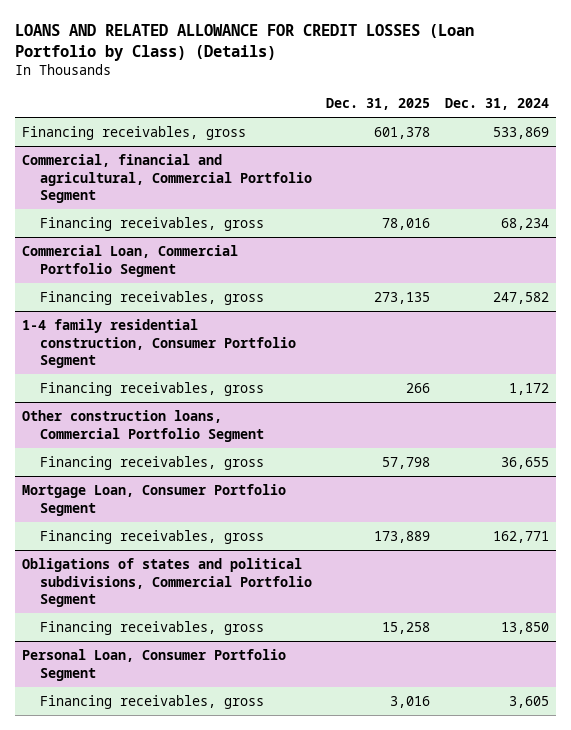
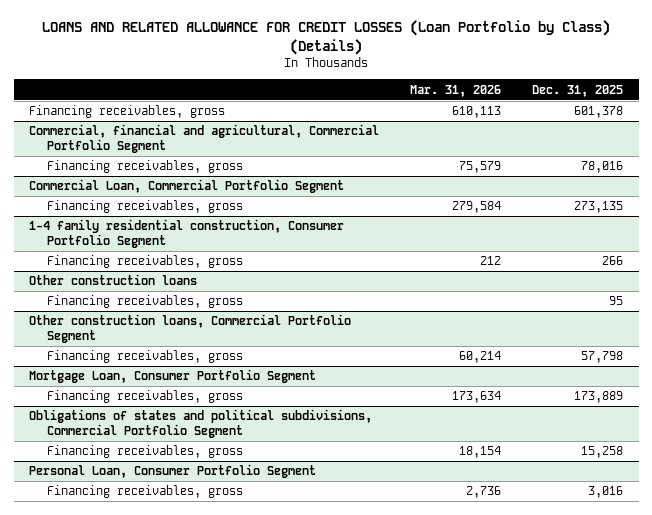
- | Dec. 31, 2025 | Dec. 31, 2024
+ | Mar. 31, 2026 | Dec. 31, 2025
+ Other construction loans
+ Financing receivables, gross | | 95

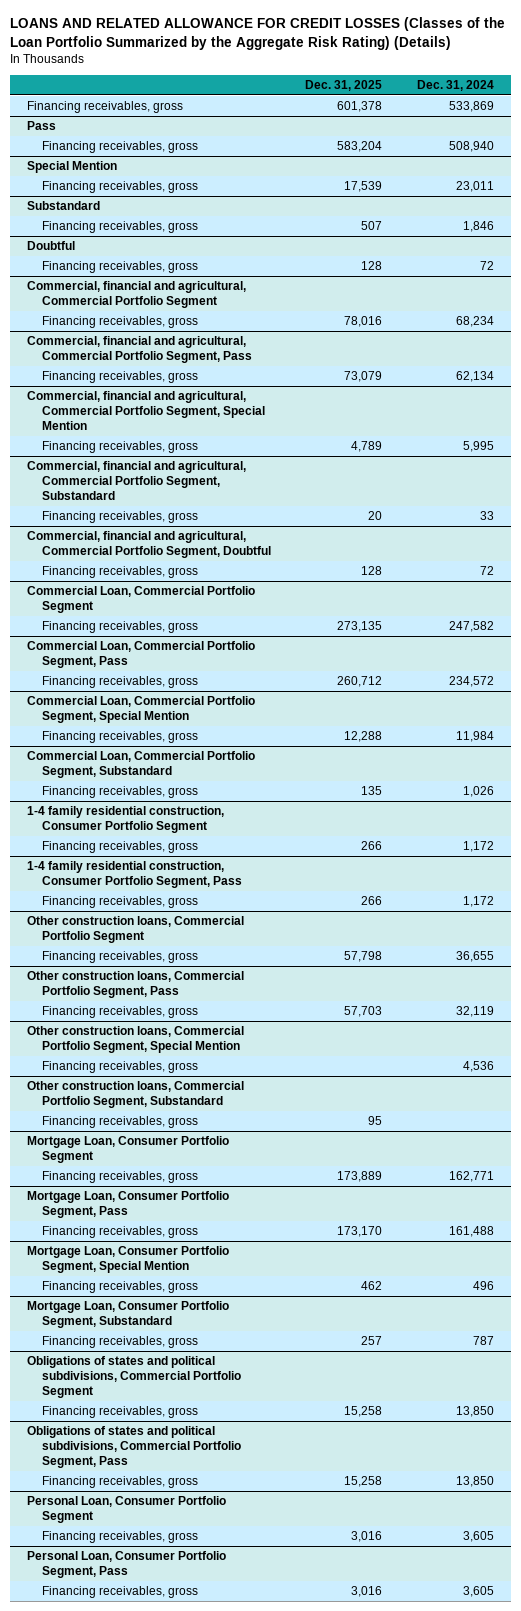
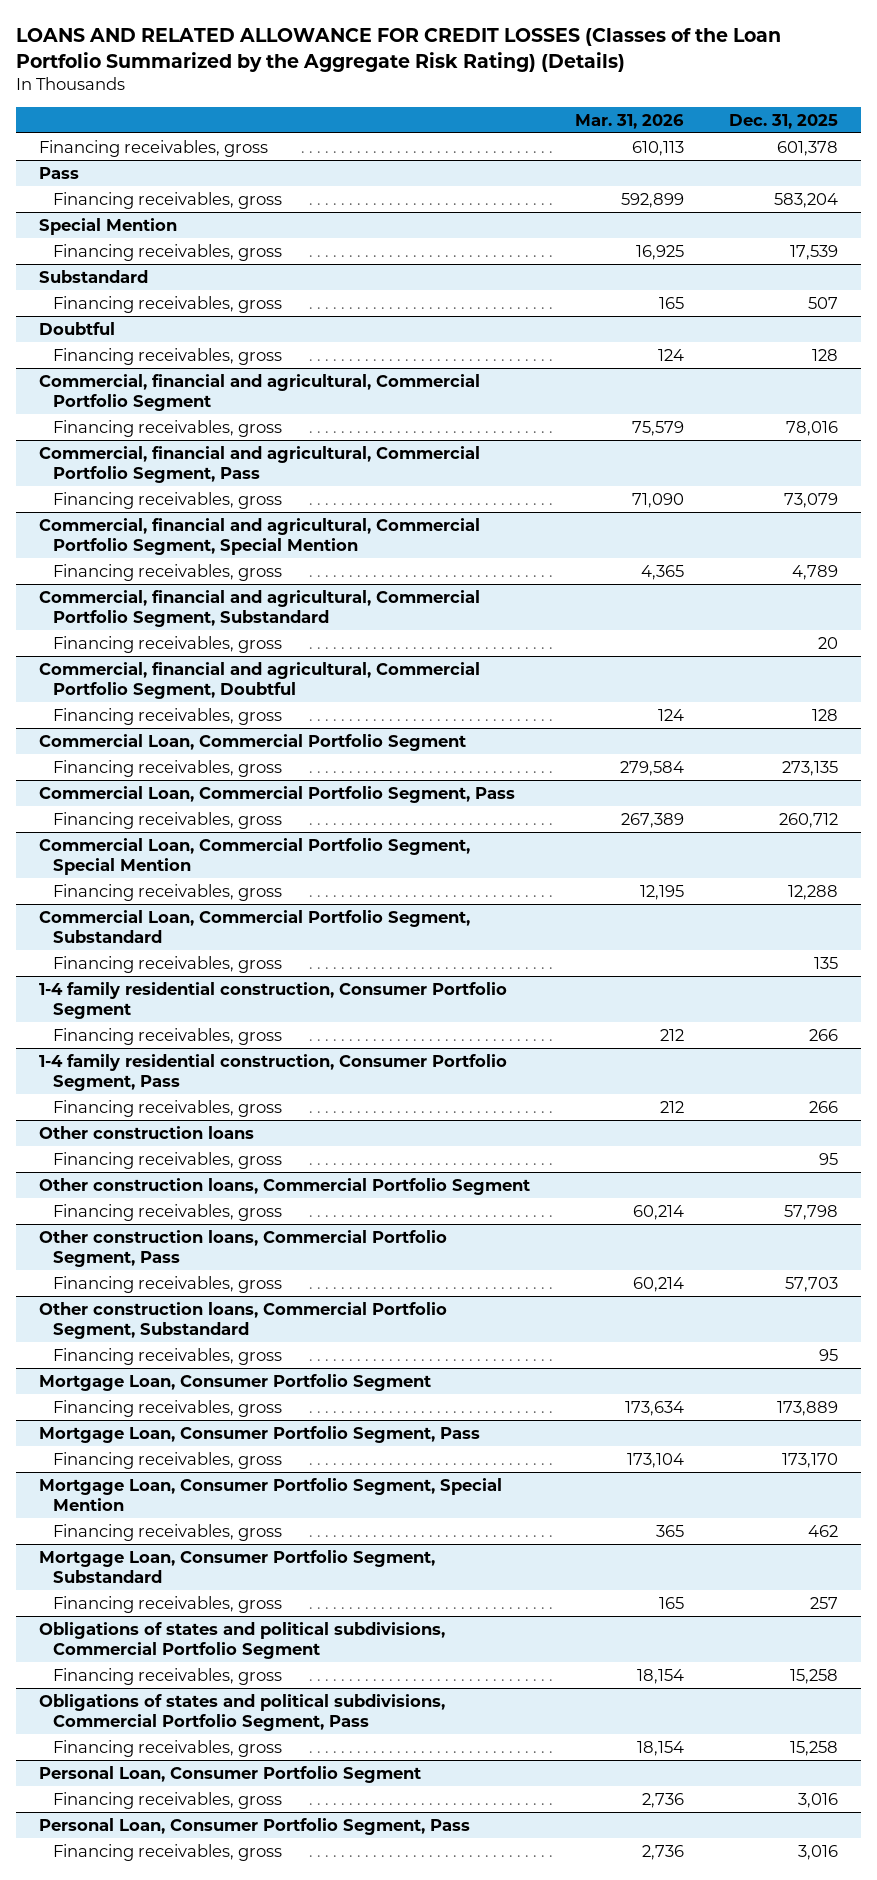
- | Dec. 31, 2025 | Dec. 31, 2024
+ | Mar. 31, 2026 | Dec. 31, 2025
+ Other construction loans
+ Financing receivables, gross | | 95
- Other construction loans, Commercial Portfolio Segment, Special Mention
- Financing receivables, gross | | 4,536

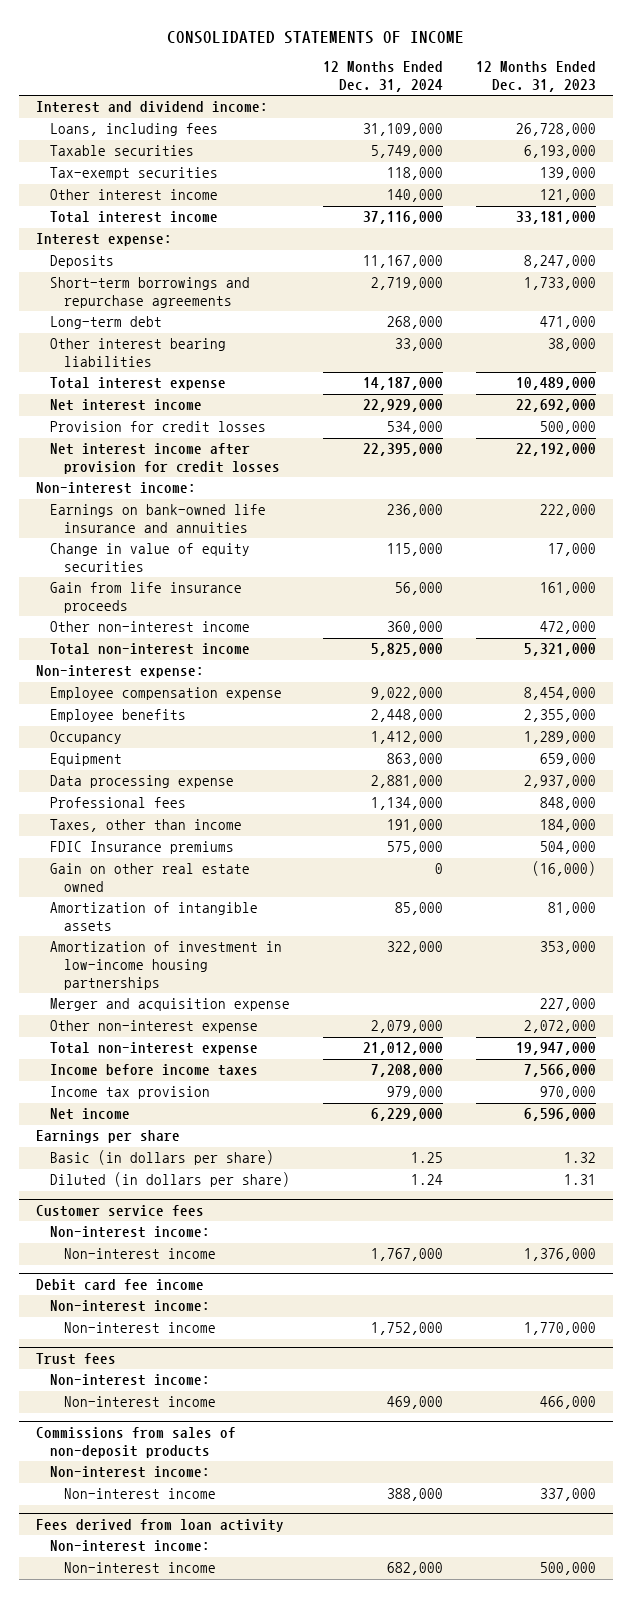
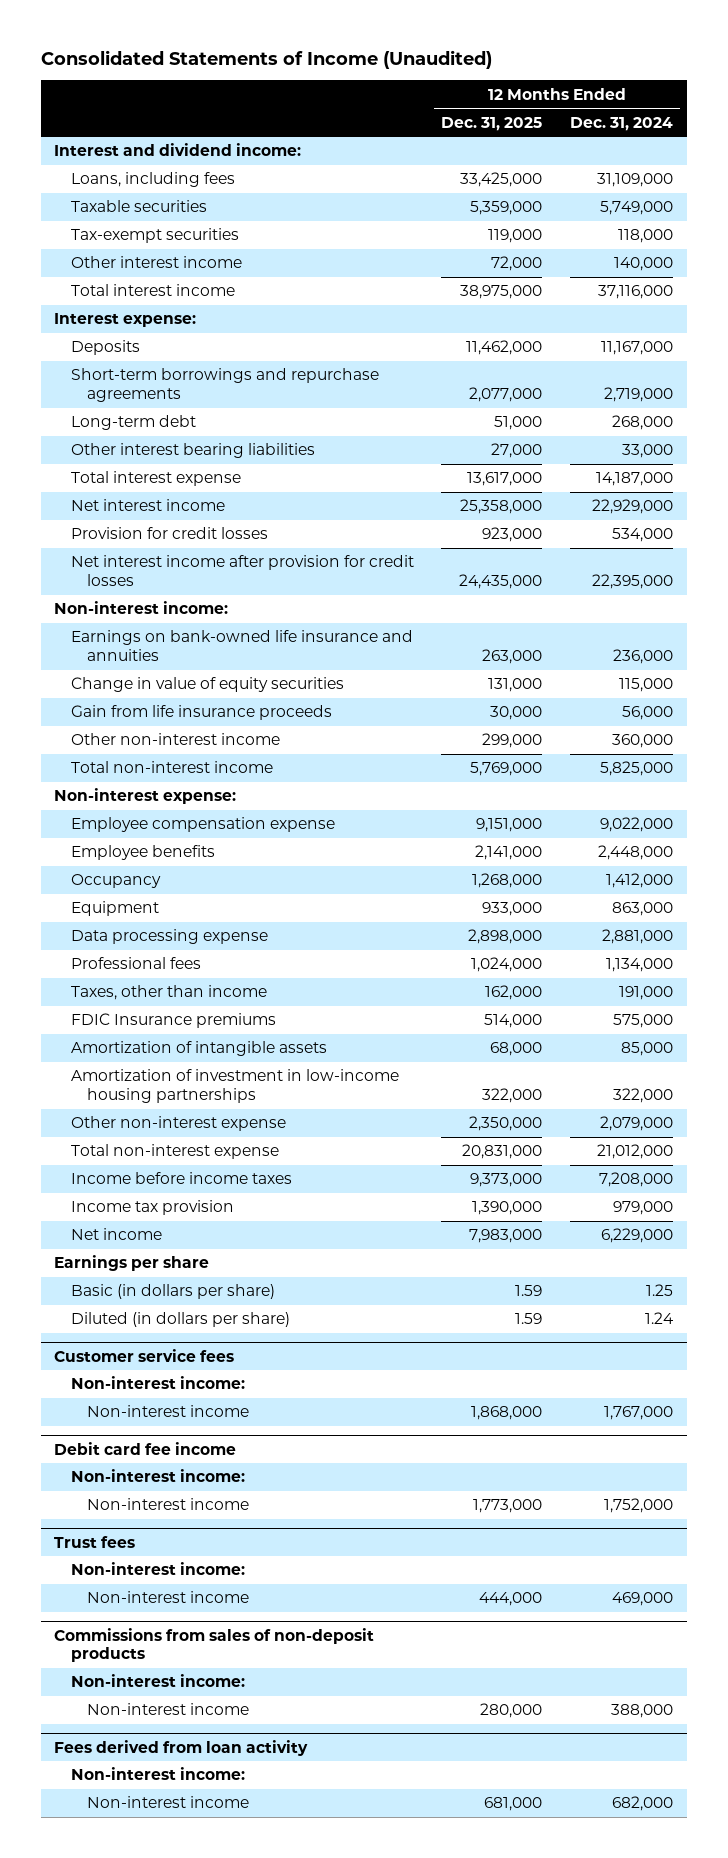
- CONSOLIDATED STATEMENTS OF INCOME
+ Consolidated Statements of Income (Unaudited)
- | 12 Months Ended Dec. 31, 2024 | 12 Months Ended Dec. 31, 2023
+ | 12 Months Ended Dec. 31, 2025 | 12 Months Ended Dec. 31, 2024
- Gain on other real estate owned | 0 | (16,000)
- Merger and acquisition expense | | 227,000

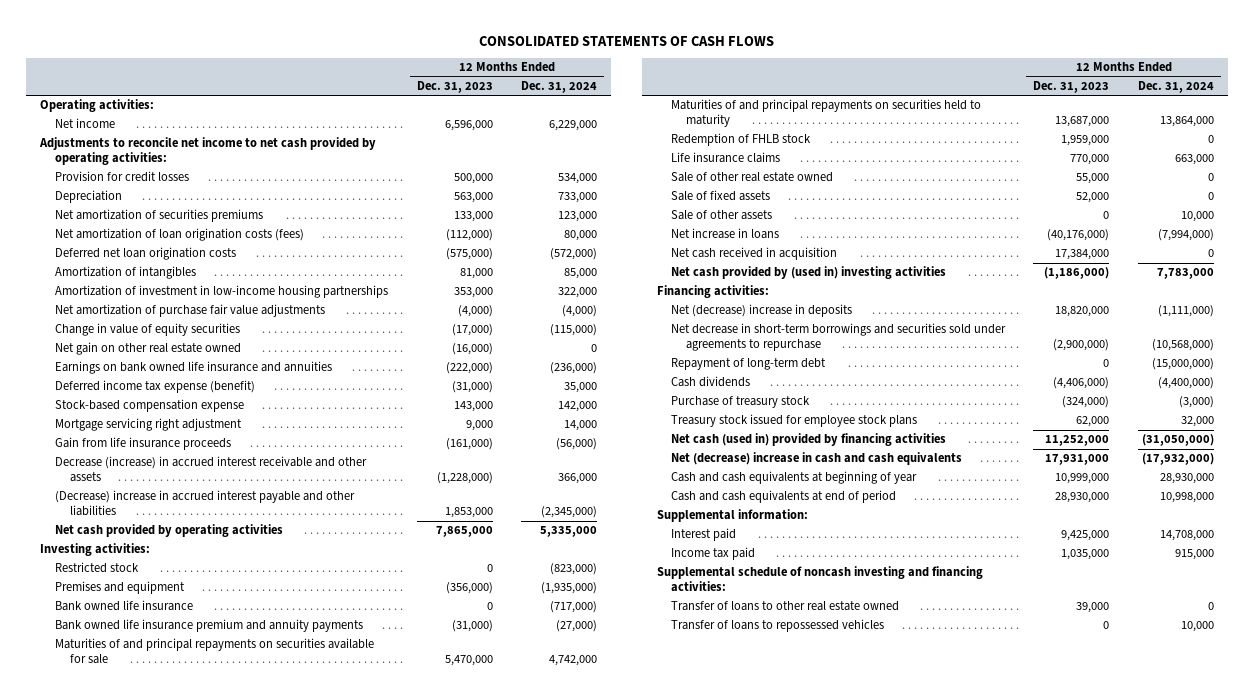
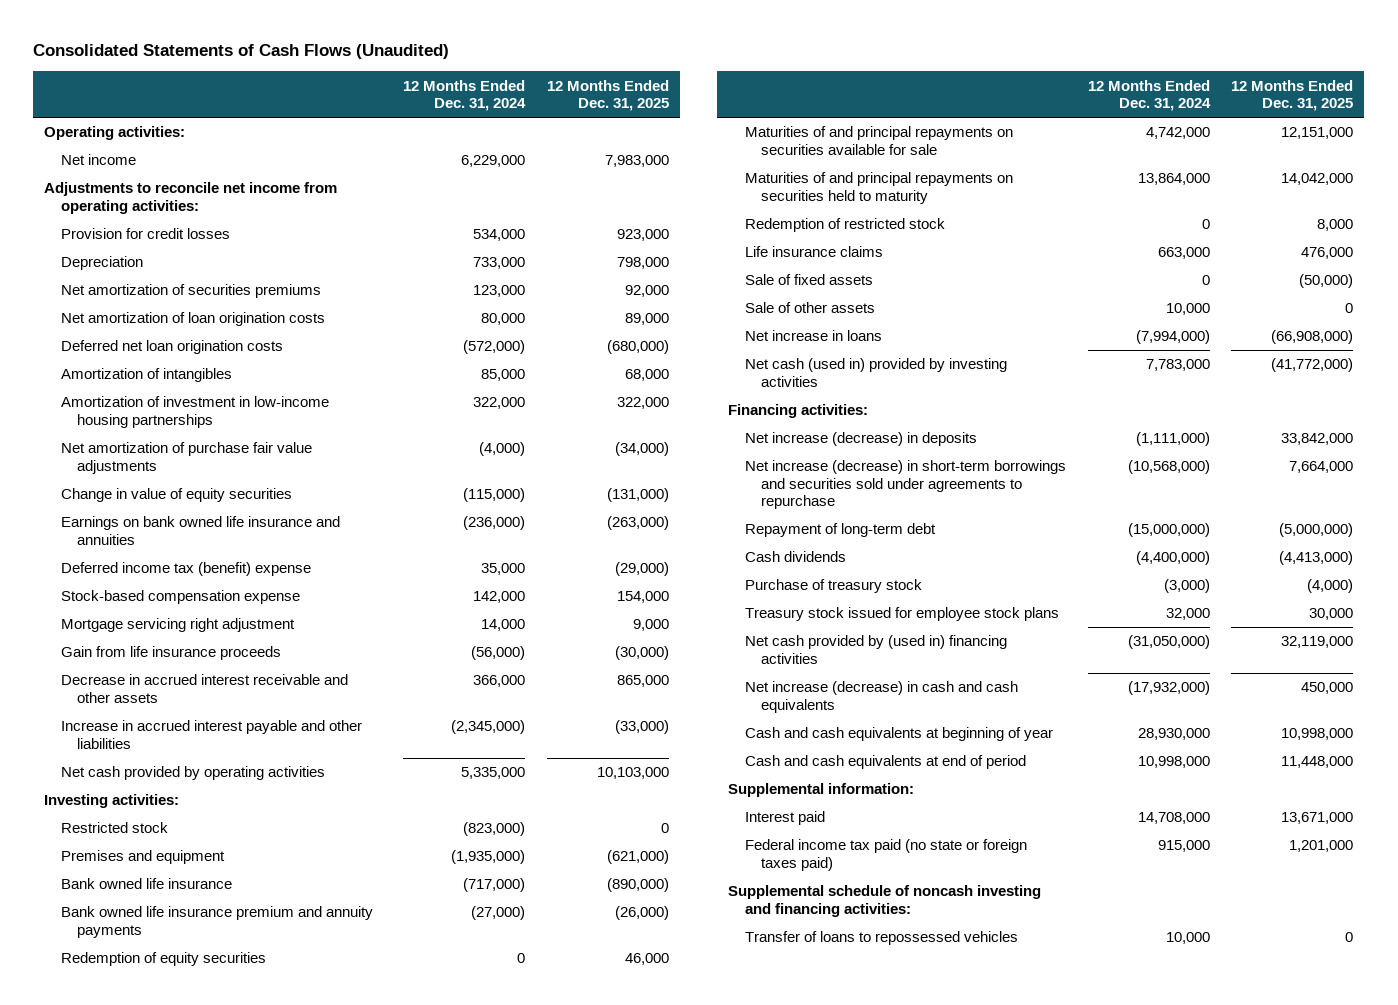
- CONSOLIDATED STATEMENTS OF CASH FLOWS
+ Consolidated Statements of Cash Flows (Unaudited)
- | 12 Months Ended Dec. 31, 2023 | 12 Months Ended Dec. 31, 2024
+ | 12 Months Ended Dec. 31, 2024 | 12 Months Ended Dec. 31, 2025
- Adjustments to reconcile net income to net cash provided by operating activities:
+ Adjustments to reconcile net income from operating activities:
- Net amortization of loan origination costs (fees) | (112,000) | 80,000
+ Net amortization of loan origination costs | 80,000 | 89,000
- Net gain on other real estate owned | (16,000) | 0
- Deferred income tax expense (benefit) | (31,000) | 35,000
+ Deferred income tax (benefit) expense | 35,000 | (29,000)
- Decrease (increase) in accrued interest receivable and other assets | (1,228,000) | 366,000
- (Decrease) increase in accrued interest payable and other liabilities | 1,853,000 | (2,345,000)
+ Decrease in accrued interest receivable and other assets | 366,000 | 865,000
+ Increase in accrued interest payable and other liabilities | (2,345,000) | (33,000)
+ Redemption of equity securities | 0 | 46,000
- Redemption of FHLB stock | 1,959,000 | 0
+ Redemption of restricted stock | 0 | 8,000
- Sale of other real estate owned | 55,000 | 0
- Net cash received in acquisition | 17,384,000 | 0
- Net cash provided by (used in) investing activities | (1,186,000) | 7,783,000
+ Net cash (used in) provided by investing activities | 7,783,000 | (41,772,000)
- Net (decrease) increase in deposits | 18,820,000 | (1,111,000)
- Net decrease in short-term borrowings and securities sold under agreements to repurchase | (2,900,000) | (10,568,000)
+ Net increase (decrease) in deposits | (1,111,000) | 33,842,000
+ Net increase (decrease) in short-term borrowings and securities sold under agreements to repurchase | (10,568,000) | 7,664,000
- Net cash (used in) provided by financing activities | 11,252,000 | (31,050,000)
- Net (decrease) increase in cash and cash equivalents | 17,931,000 | (17,932,000)
+ Net cash provided by (used in) financing activities | (31,050,000) | 32,119,000
+ Net increase (decrease) in cash and cash equivalents | (17,932,000) | 450,000
- Income tax paid | 1,035,000 | 915,000
+ Federal income tax paid (no state or foreign taxes paid) | 915,000 | 1,201,000
- Transfer of loans to other real estate owned | 39,000 | 0

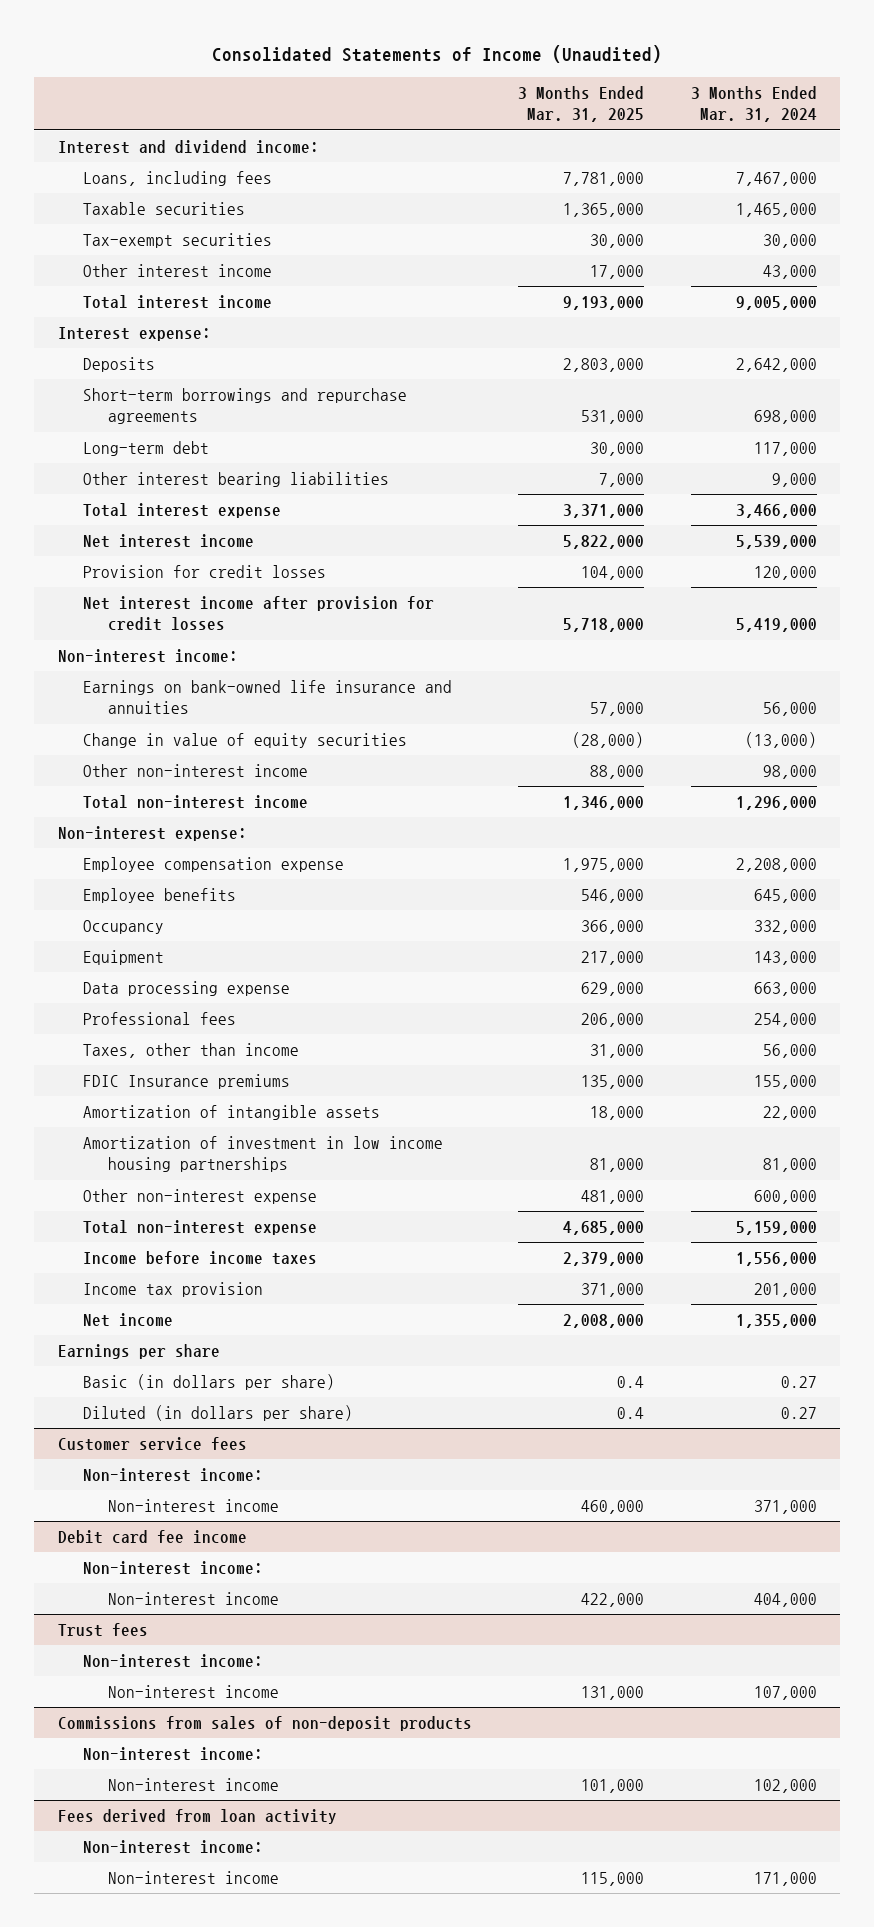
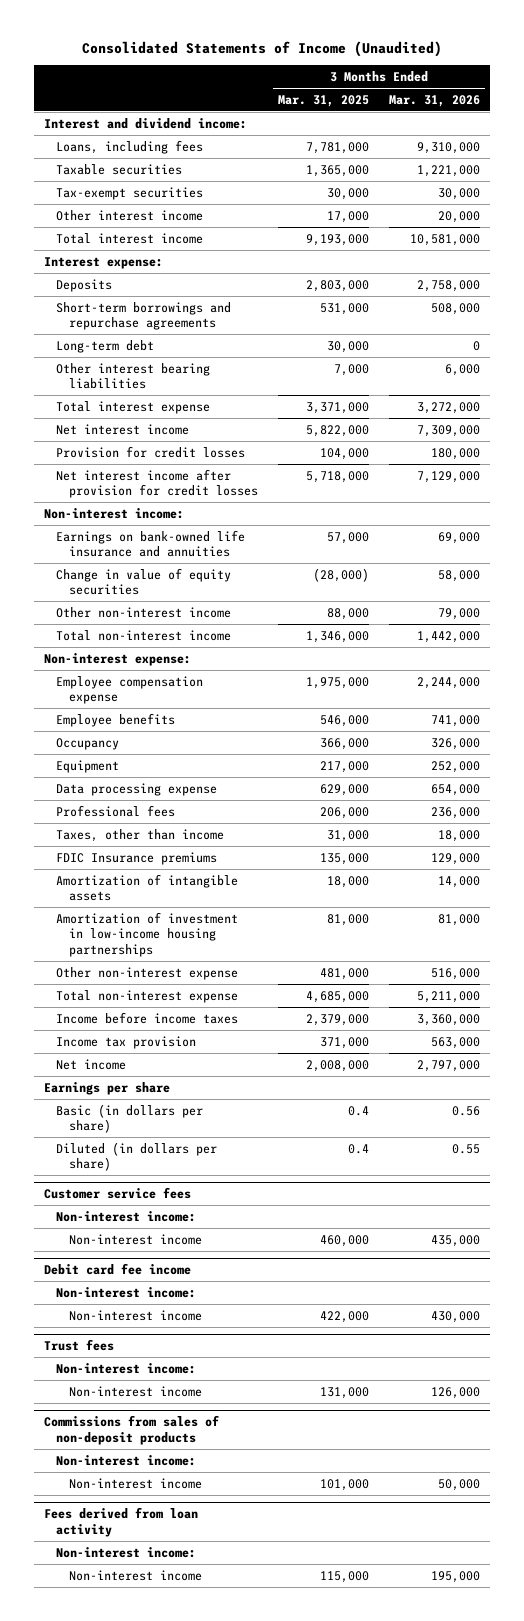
- | 3 Months Ended Mar. 31, 2025 | 3 Months Ended Mar. 31, 2024
+ | 3 Months Ended Mar. 31, 2025 | 3 Months Ended Mar. 31, 2026
- Amortization of investment in low income housing partnerships | 81,000 | 81,000
+ Amortization of investment in low-income housing partnerships | 81,000 | 81,000

